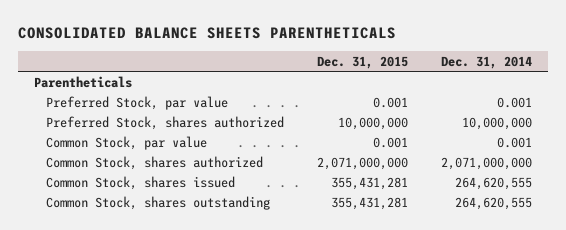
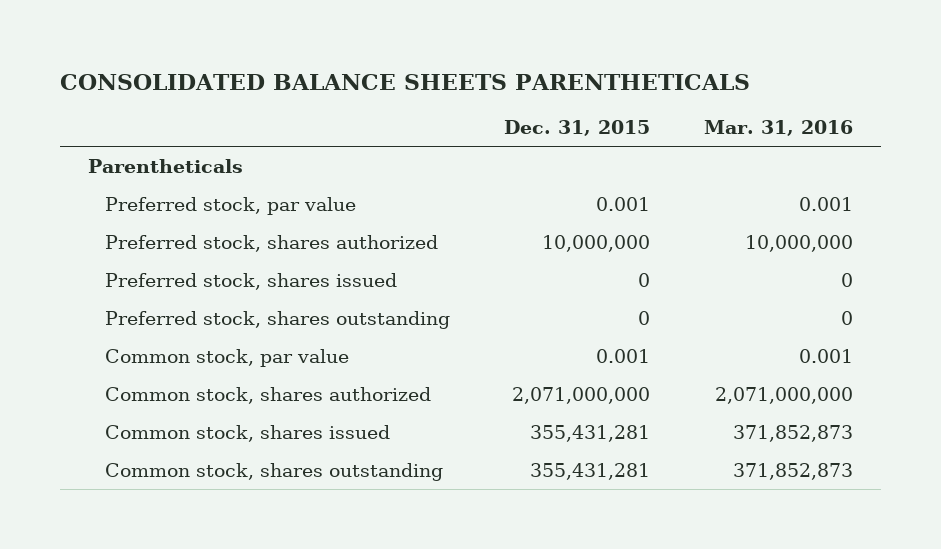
- | Dec. 31, 2015 | Dec. 31, 2014
+ | Dec. 31, 2015 | Mar. 31, 2016
- Preferred Stock, par value | 0.001 | 0.001
- Preferred Stock, shares authorized | 10,000,000 | 10,000,000
- Common Stock, par value | 0.001 | 0.001
- Common Stock, shares authorized | 2,071,000,000 | 2,071,000,000
- Common Stock, shares issued | 355,431,281 | 264,620,555
- Common Stock, shares outstanding | 355,431,281 | 264,620,555
+ Preferred stock, par value | 0.001 | 0.001
+ Preferred stock, shares authorized | 10,000,000 | 10,000,000
+ Preferred stock, shares issued | 0 | 0
+ Preferred stock, shares outstanding | 0 | 0
+ Common stock, par value | 0.001 | 0.001
+ Common stock, shares authorized | 2,071,000,000 | 2,071,000,000
+ Common stock, shares issued | 355,431,281 | 371,852,873
+ Common stock, shares outstanding | 355,431,281 | 371,852,873

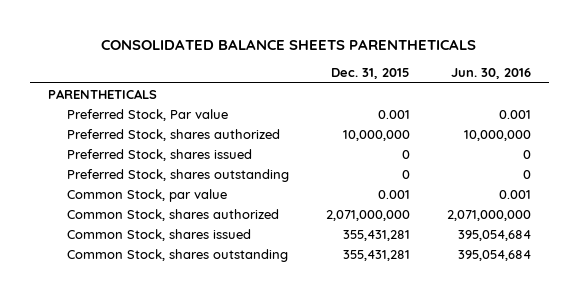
- | Dec. 31, 2015 | Mar. 31, 2016
+ | Dec. 31, 2015 | Jun. 30, 2016
- Parentheticals
- Preferred stock, par value | 0.001 | 0.001
- Preferred stock, shares authorized | 10,000,000 | 10,000,000
- Preferred stock, shares issued | 0 | 0
- Preferred stock, shares outstanding | 0 | 0
- Common stock, par value | 0.001 | 0.001
- Common stock, shares authorized | 2,071,000,000 | 2,071,000,000
- Common stock, shares issued | 355,431,281 | 371,852,873
- Common stock, shares outstanding | 355,431,281 | 371,852,873
+ PARENTHETICALS
+ Preferred Stock, Par value | 0.001 | 0.001
+ Preferred Stock, shares authorized | 10,000,000 | 10,000,000
+ Preferred Stock, shares issued | 0 | 0
+ Preferred Stock, shares outstanding | 0 | 0
+ Common Stock, par value | 0.001 | 0.001
+ Common Stock, shares authorized | 2,071,000,000 | 2,071,000,000
+ Common Stock, shares issued | 355,431,281 | 395,054,684
+ Common Stock, shares outstanding | 355,431,281 | 395,054,684

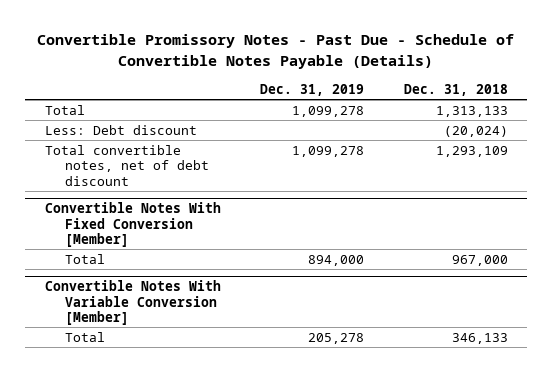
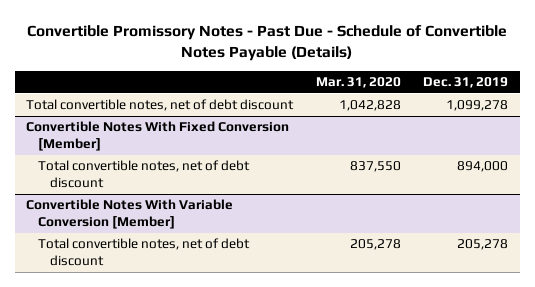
- | Dec. 31, 2019 | Dec. 31, 2018
+ | Mar. 31, 2020 | Dec. 31, 2019
- Total | 1,099,278 | 1,313,133
- Less: Debt discount | | (20,024)
@ Convertible Notes With Fixed Conversion [Member]
- Total | 894,000 | 967,000
+ Total convertible notes, net of debt discount | 837,550 | 894,000
@ Convertible Notes With Variable Conversion [Member]
- Total | 205,278 | 346,133
+ Total convertible notes, net of debt discount | 205,278 | 205,278

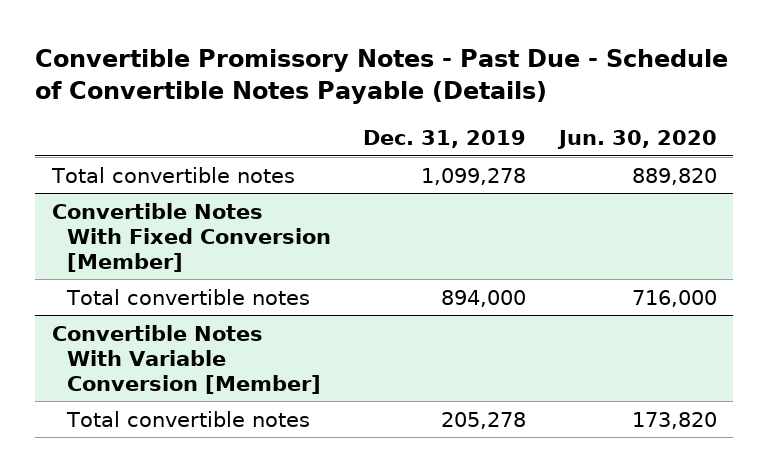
- | Mar. 31, 2020 | Dec. 31, 2019
+ | Dec. 31, 2019 | Jun. 30, 2020
- Total convertible notes, net of debt discount | 1,042,828 | 1,099,278
+ Total convertible notes | 1,099,278 | 889,820
@ Convertible Notes With Fixed Conversion [Member]
- Total convertible notes, net of debt discount | 837,550 | 894,000
+ Total convertible notes | 894,000 | 716,000
@ Convertible Notes With Variable Conversion [Member]
- Total convertible notes, net of debt discount | 205,278 | 205,278
+ Total convertible notes | 205,278 | 173,820

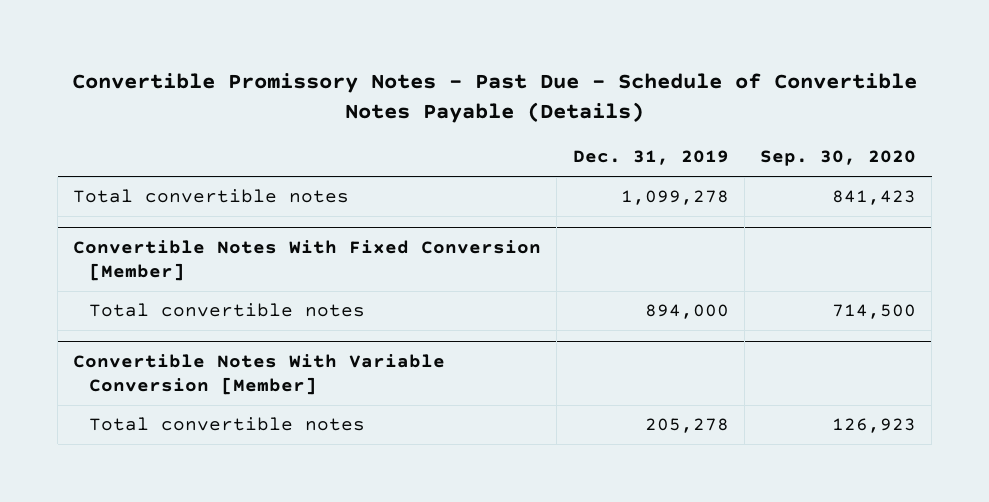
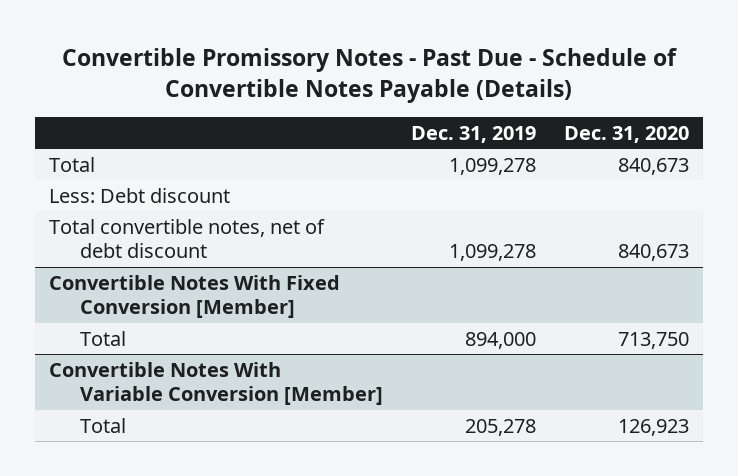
- | Dec. 31, 2019 | Sep. 30, 2020
+ | Dec. 31, 2019 | Dec. 31, 2020
- Total convertible notes | 1,099,278 | 841,423
+ Total | 1,099,278 | 840,673
+ Less: Debt discount
+ Total convertible notes, net of debt discount | 1,099,278 | 840,673
@ Convertible Notes With Fixed Conversion [Member]
- Total convertible notes | 894,000 | 714,500
+ Total | 894,000 | 713,750
@ Convertible Notes With Variable Conversion [Member]
- Total convertible notes | 205,278 | 126,923
+ Total | 205,278 | 126,923

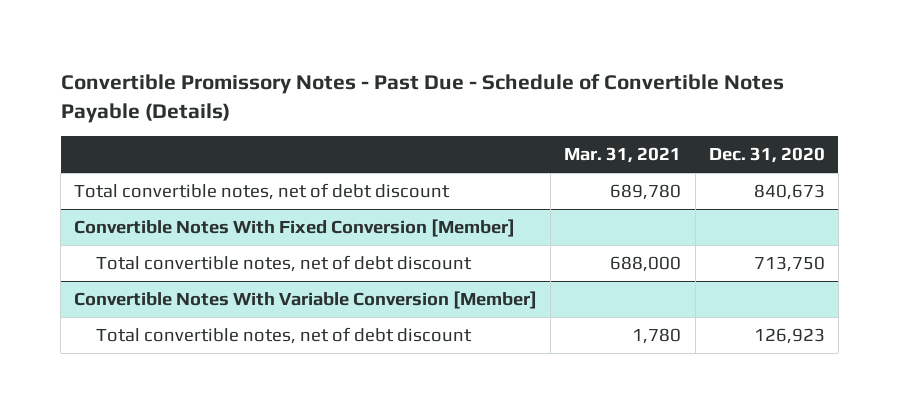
- | Dec. 31, 2019 | Dec. 31, 2020
+ | Mar. 31, 2021 | Dec. 31, 2020
- Total | 1,099,278 | 840,673
- Less: Debt discount
@ Convertible Notes With Fixed Conversion [Member]
- Total | 894,000 | 713,750
+ Total convertible notes, net of debt discount | 688,000 | 713,750
@ Convertible Notes With Variable Conversion [Member]
- Total | 205,278 | 126,923
+ Total convertible notes, net of debt discount | 1,780 | 126,923

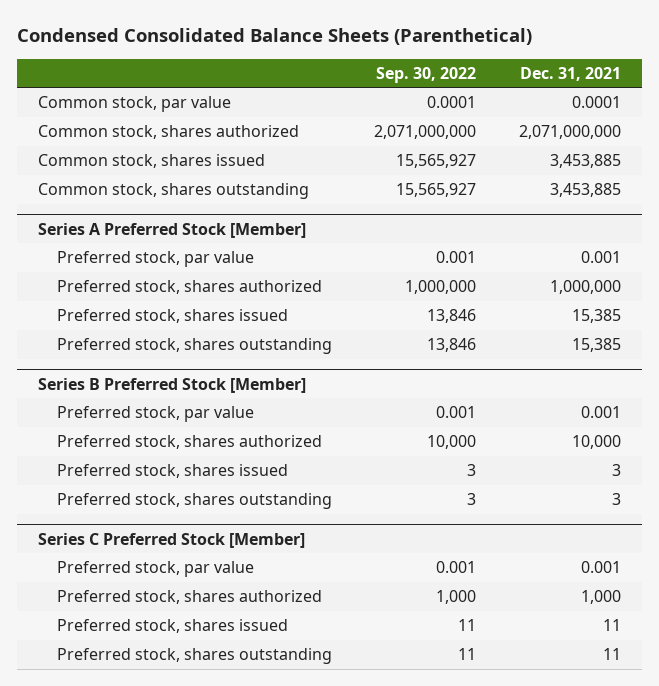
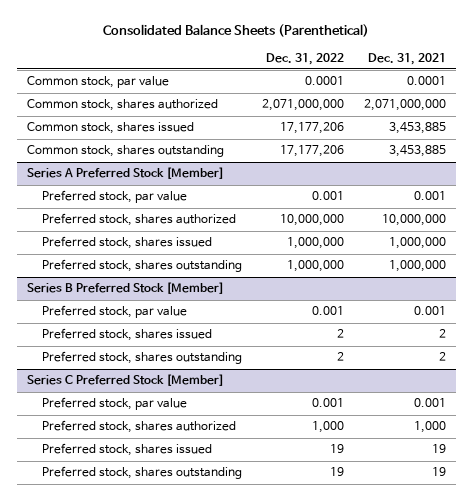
- Condensed Consolidated Balance Sheets (Parenthetical)
+ Consolidated Balance Sheets (Parenthetical)
- | Sep. 30, 2022 | Dec. 31, 2021
+ | Dec. 31, 2022 | Dec. 31, 2021
@ Series A Preferred Stock [Member]
- Preferred stock, shares authorized | 1,000,000 | 1,000,000
- Preferred stock, shares issued | 13,846 | 15,385
- Preferred stock, shares outstanding | 13,846 | 15,385
+ Preferred stock, shares authorized | 10,000,000 | 10,000,000
+ Preferred stock, shares issued | 1,000,000 | 1,000,000
+ Preferred stock, shares outstanding | 1,000,000 | 1,000,000
@ Series B Preferred Stock [Member]
- Preferred stock, shares authorized | 10,000 | 10,000
- Preferred stock, shares issued | 3 | 3
- Preferred stock, shares outstanding | 3 | 3
+ Preferred stock, shares issued | 2 | 2
+ Preferred stock, shares outstanding | 2 | 2
@ Series C Preferred Stock [Member]
- Preferred stock, shares issued | 11 | 11
- Preferred stock, shares outstanding | 11 | 11
+ Preferred stock, shares issued | 19 | 19
+ Preferred stock, shares outstanding | 19 | 19

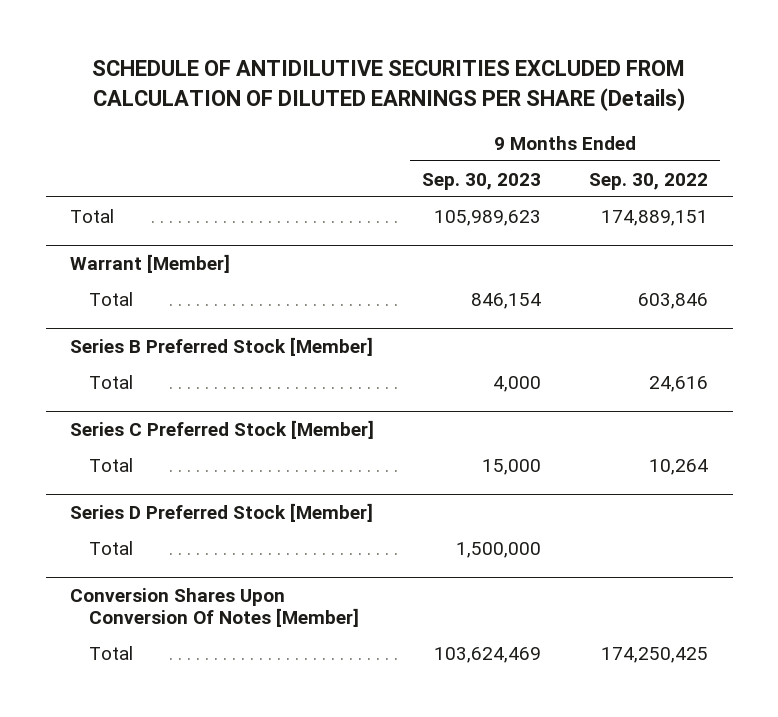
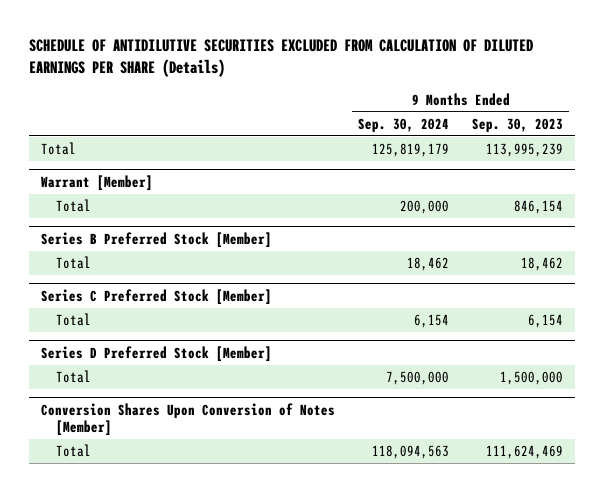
- | 9 Months Ended Sep. 30, 2023 | 9 Months Ended Sep. 30, 2022
+ | 9 Months Ended Sep. 30, 2024 | 9 Months Ended Sep. 30, 2023
- Total | 105,989,623 | 174,889,151
+ Total | 125,819,179 | 113,995,239
@ Series B Preferred Stock [Member]
- Total | 4,000 | 24,616
+ Total | 18,462 | 18,462
@ Series C Preferred Stock [Member]
- Total | 15,000 | 10,264
+ Total | 6,154 | 6,154
- Conversion Shares Upon Conversion Of Notes [Member]
- Total | 103,624,469 | 174,250,425
+ Conversion Shares Upon Conversion of Notes [Member]
+ Total | 118,094,563 | 111,624,469

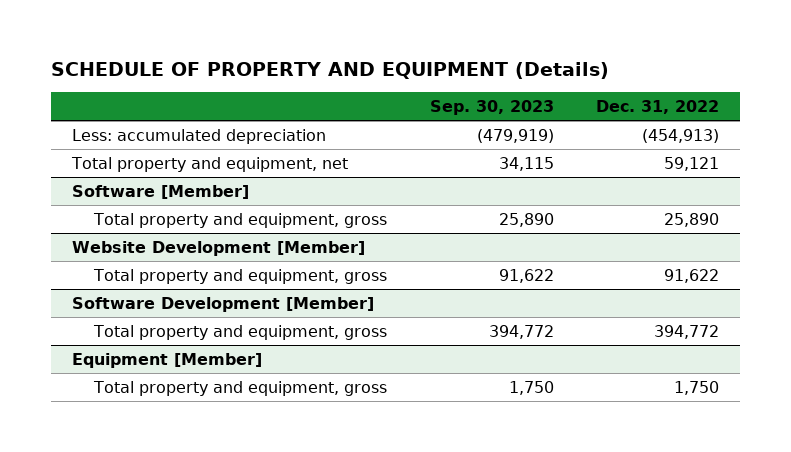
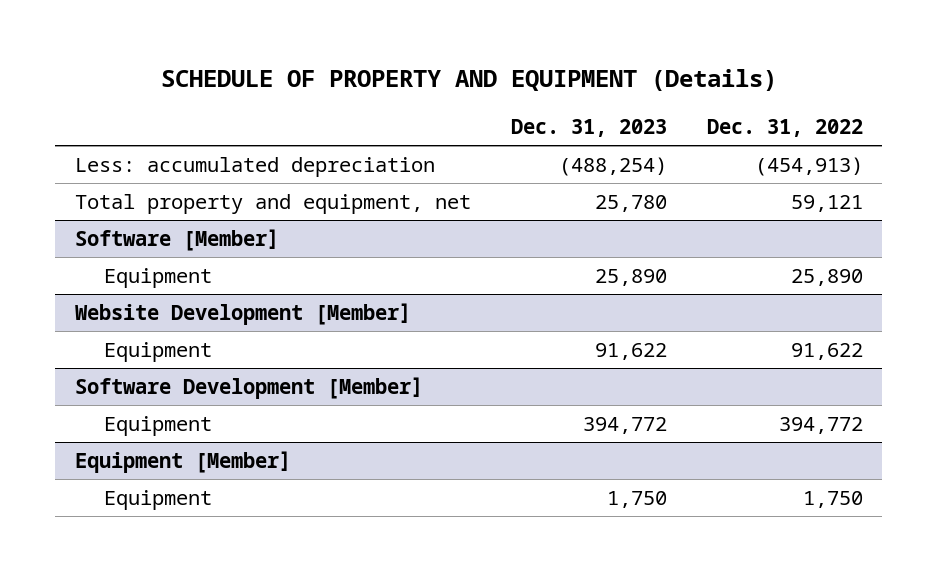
- | Sep. 30, 2023 | Dec. 31, 2022
+ | Dec. 31, 2023 | Dec. 31, 2022
@ Software [Member]
- Total property and equipment, gross | 25,890 | 25,890
+ Equipment | 25,890 | 25,890
@ Website Development [Member]
- Total property and equipment, gross | 91,622 | 91,622
+ Equipment | 91,622 | 91,622
@ Software Development [Member]
- Total property and equipment, gross | 394,772 | 394,772
+ Equipment | 394,772 | 394,772
@ Equipment [Member]
- Total property and equipment, gross | 1,750 | 1,750
+ Equipment | 1,750 | 1,750

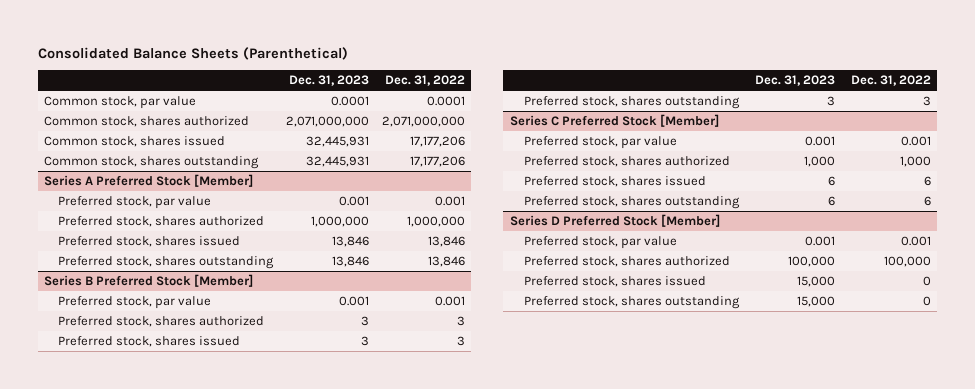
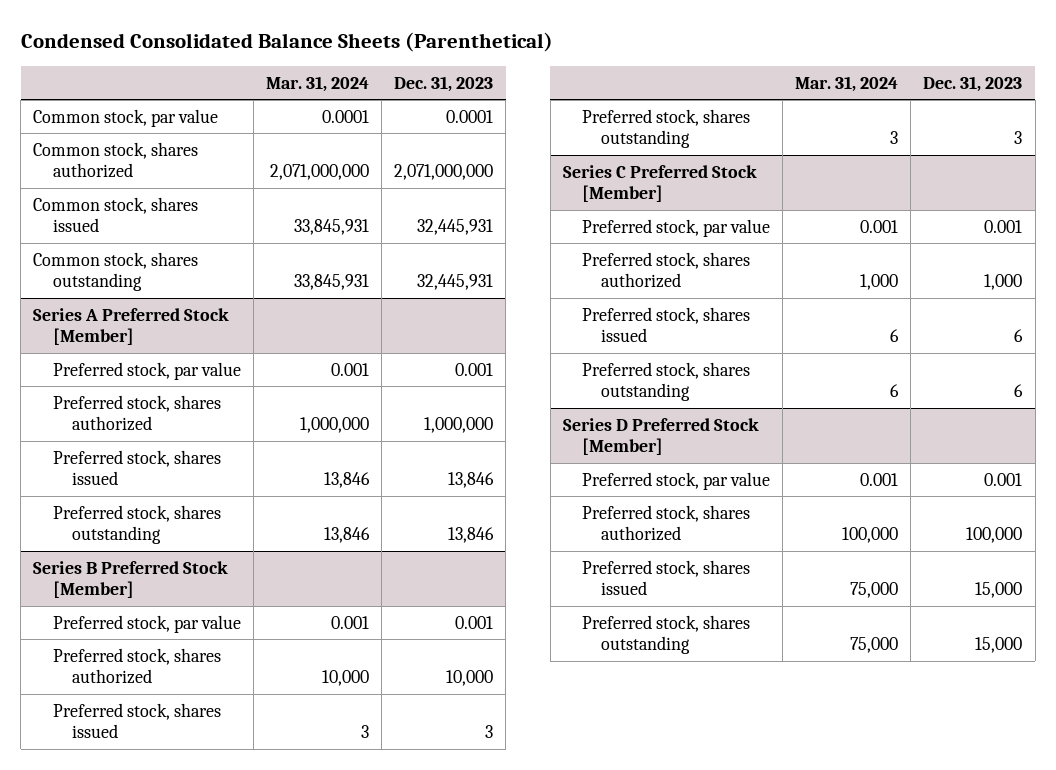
- Consolidated Balance Sheets (Parenthetical)
+ Condensed Consolidated Balance Sheets (Parenthetical)
- | Dec. 31, 2023 | Dec. 31, 2022
+ | Mar. 31, 2024 | Dec. 31, 2023
@ Series B Preferred Stock [Member]
- Preferred stock, shares authorized | 3 | 3
+ Preferred stock, shares authorized | 10,000 | 10,000

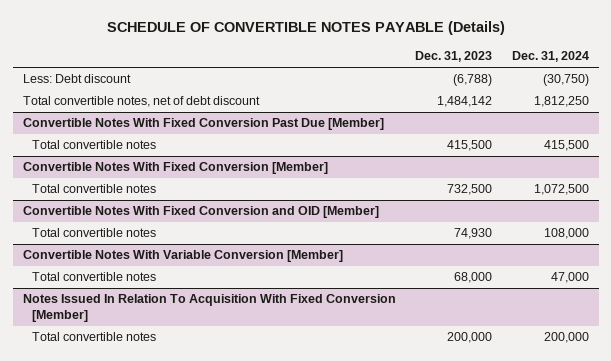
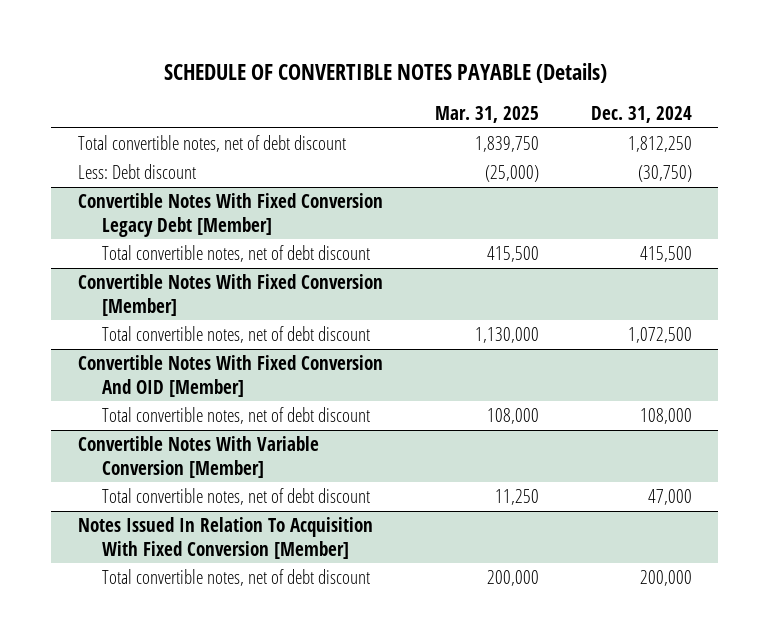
- | Dec. 31, 2023 | Dec. 31, 2024
+ | Mar. 31, 2025 | Dec. 31, 2024
- Convertible Notes With Fixed Conversion Past Due [Member]
- Total convertible notes | 415,500 | 415,500
moved down: Less: Debt discount | (25,000) | (30,750)
+ Convertible Notes With Fixed Conversion Legacy Debt [Member]
+ Total convertible notes, net of debt discount | 415,500 | 415,500
@ Convertible Notes With Fixed Conversion [Member]
- Total convertible notes | 732,500 | 1,072,500
- Convertible Notes With Fixed Conversion and OID [Member]
- Total convertible notes | 74,930 | 108,000
@ Convertible Notes With Fixed Conversion [Member]
+ Total convertible notes, net of debt discount | 1,130,000 | 1,072,500
+ Convertible Notes With Fixed Conversion And OID [Member]
+ Total convertible notes, net of debt discount | 108,000 | 108,000
@ Convertible Notes With Variable Conversion [Member]
- Total convertible notes | 68,000 | 47,000
+ Total convertible notes, net of debt discount | 11,250 | 47,000
@ Notes Issued In Relation To Acquisition With Fixed Conversion [Member]
- Total convertible notes | 200,000 | 200,000
+ Total convertible notes, net of debt discount | 200,000 | 200,000

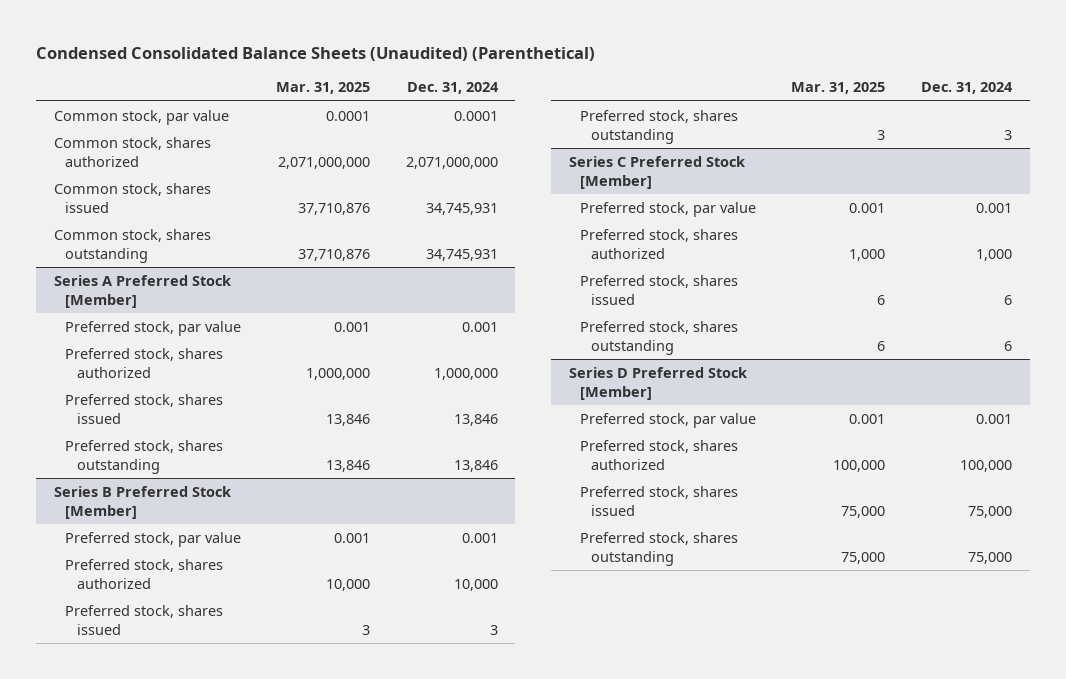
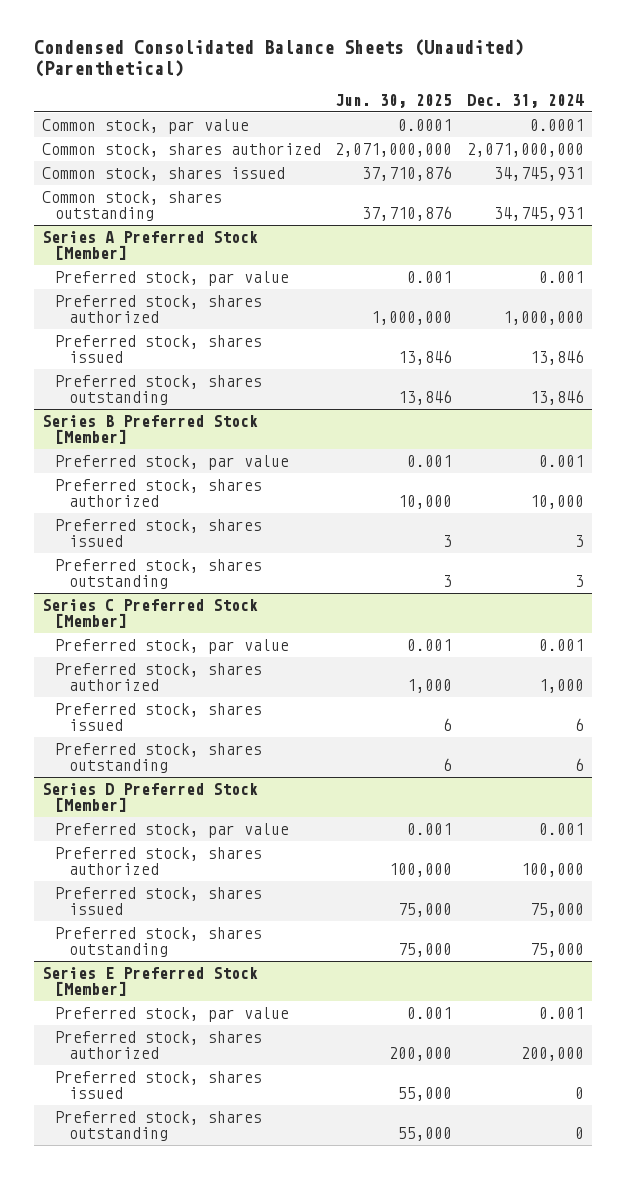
- | Mar. 31, 2025 | Dec. 31, 2024
+ | Jun. 30, 2025 | Dec. 31, 2024
+ Series E Preferred Stock [Member]
+ Preferred stock, par value | 0.001 | 0.001
+ Preferred stock, shares authorized | 200,000 | 200,000
+ Preferred stock, shares issued | 55,000 | 0
+ Preferred stock, shares outstanding | 55,000 | 0

